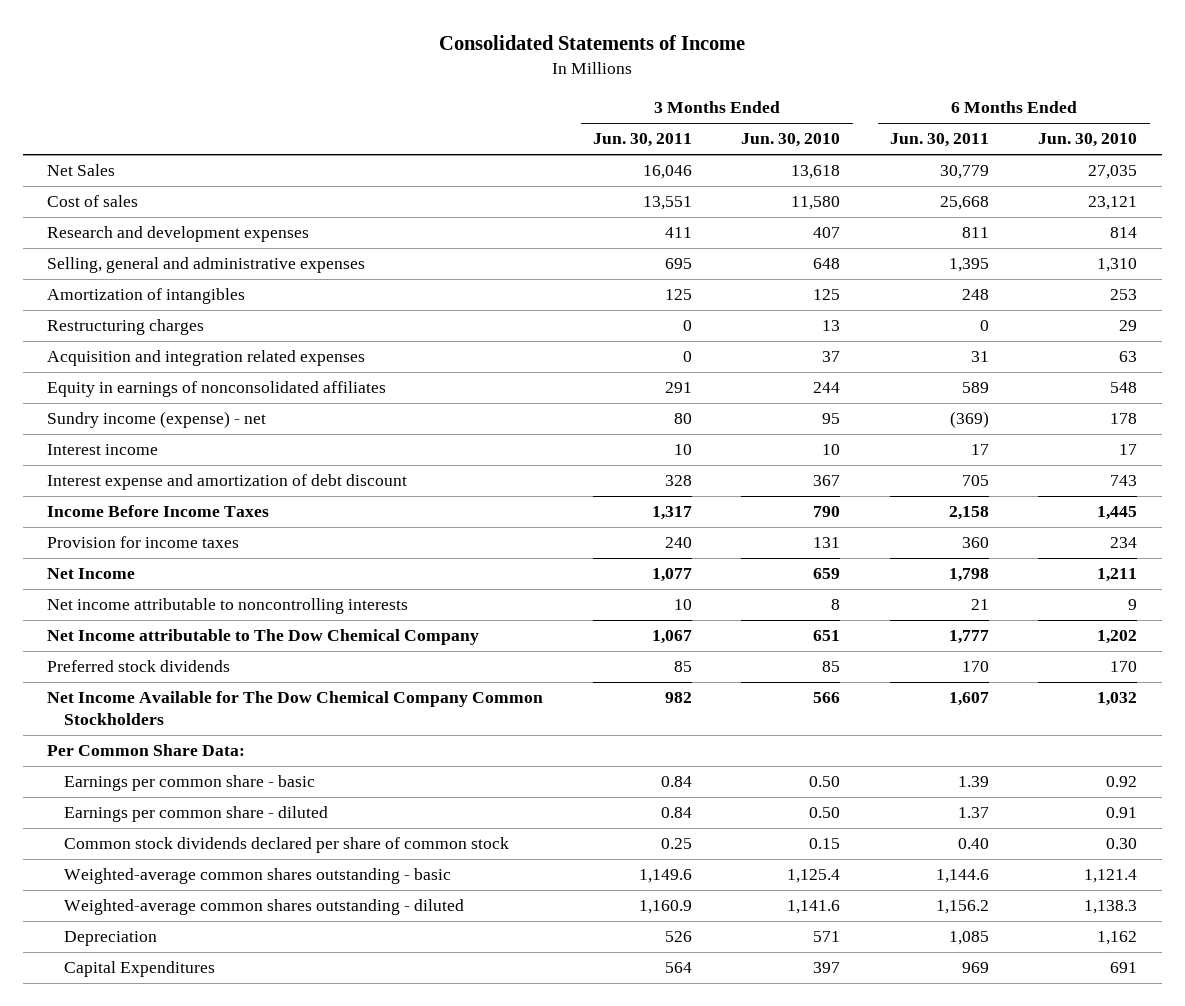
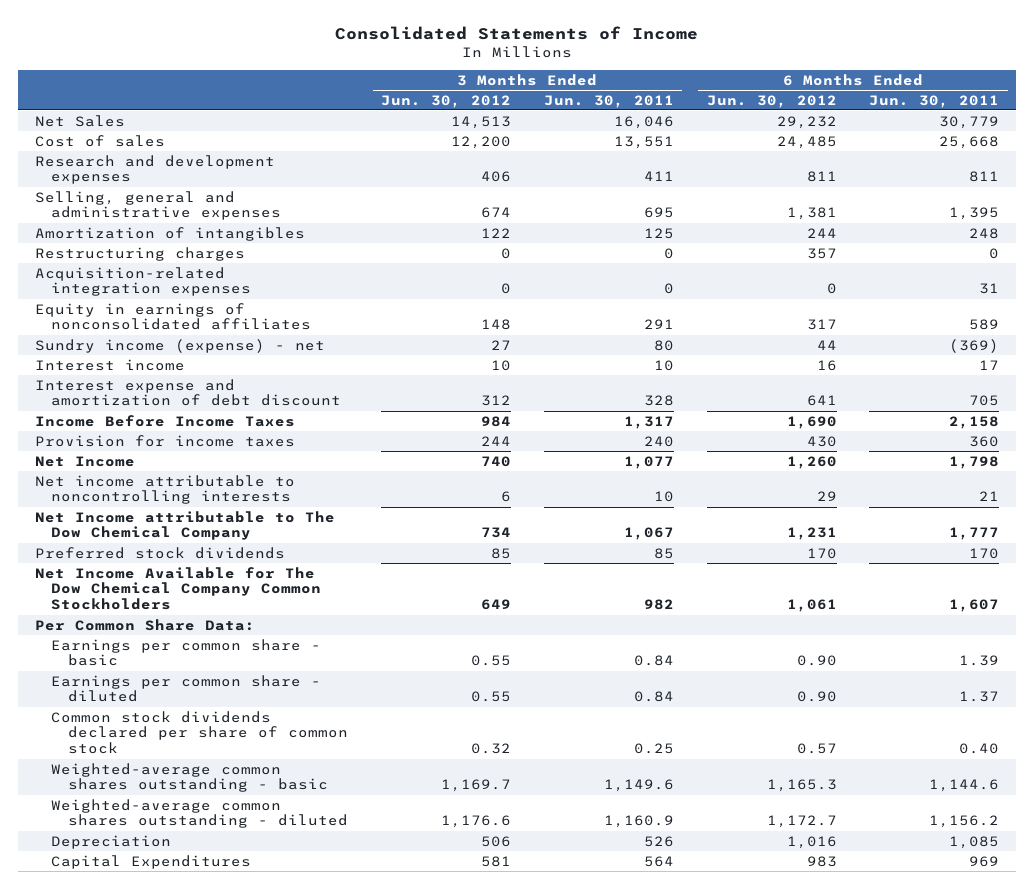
- | 3 Months Ended Jun. 30, 2011 | 3 Months Ended Jun. 30, 2010 | 6 Months Ended Jun. 30, 2011 | 6 Months Ended Jun. 30, 2010
+ | 3 Months Ended Jun. 30, 2012 | 3 Months Ended Jun. 30, 2011 | 6 Months Ended Jun. 30, 2012 | 6 Months Ended Jun. 30, 2011
- Acquisition and integration related expenses | 0 | 37 | 31 | 63
+ Acquisition-related integration expenses | 0 | 0 | 0 | 31

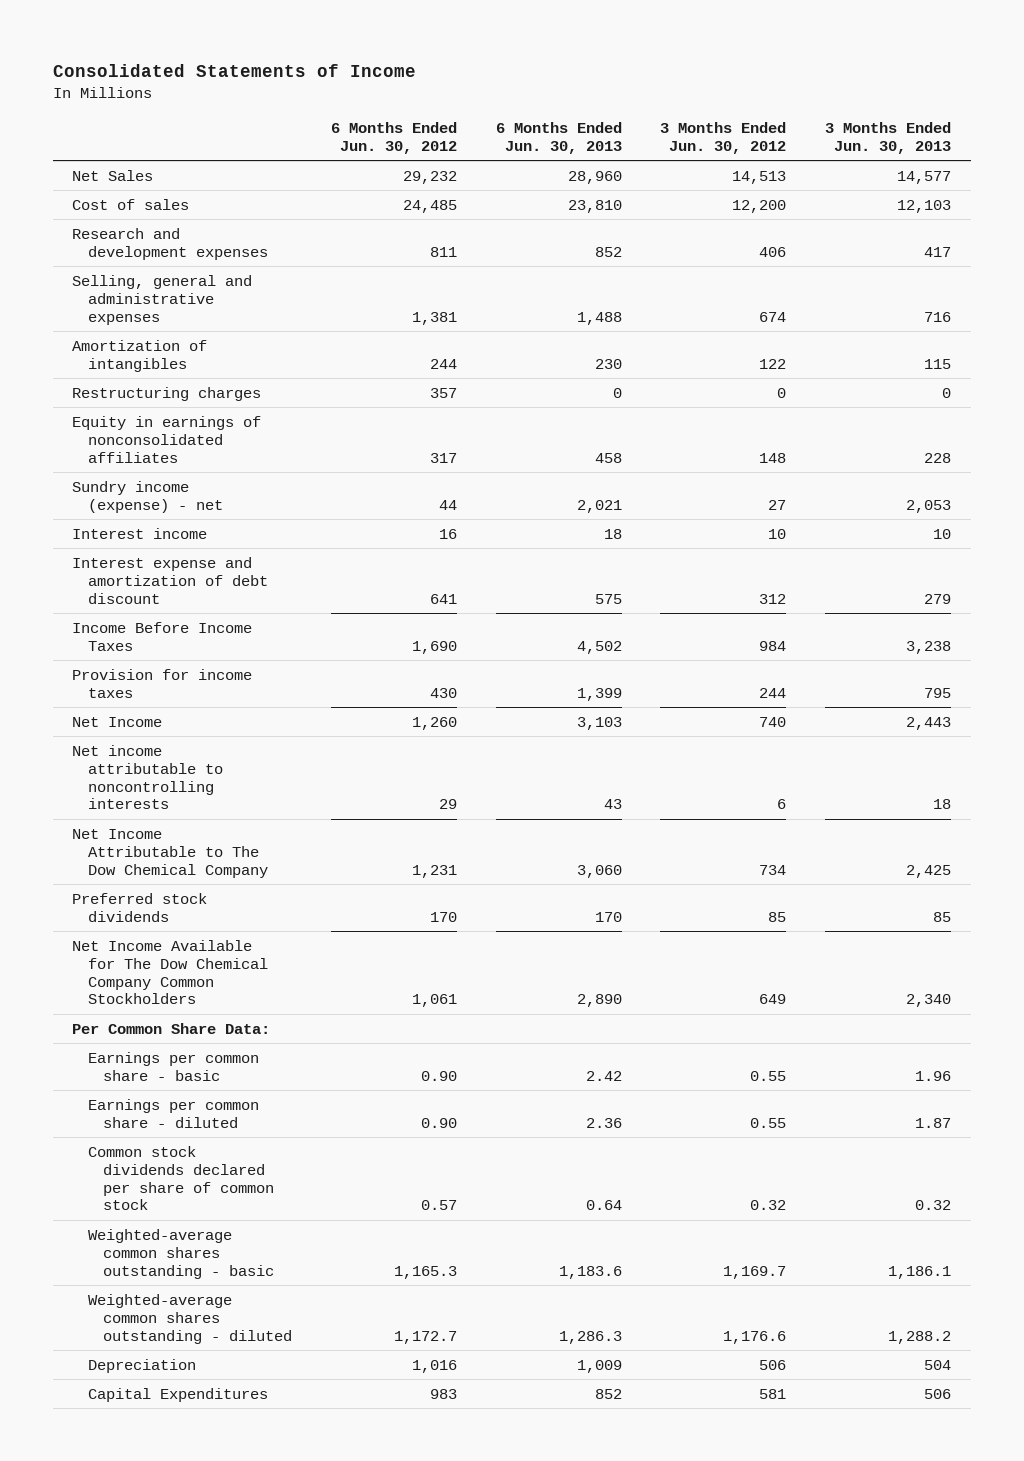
- | 3 Months Ended Jun. 30, 2012 | 3 Months Ended Jun. 30, 2011 | 6 Months Ended Jun. 30, 2012 | 6 Months Ended Jun. 30, 2011
+ | 6 Months Ended Jun. 30, 2012 | 6 Months Ended Jun. 30, 2013 | 3 Months Ended Jun. 30, 2012 | 3 Months Ended Jun. 30, 2013
- Acquisition-related integration expenses | 0 | 0 | 0 | 31
- Net Income attributable to The Dow Chemical Company | 734 | 1,067 | 1,231 | 1,777
+ Net Income Attributable to The Dow Chemical Company | 1,231 | 3,060 | 734 | 2,425

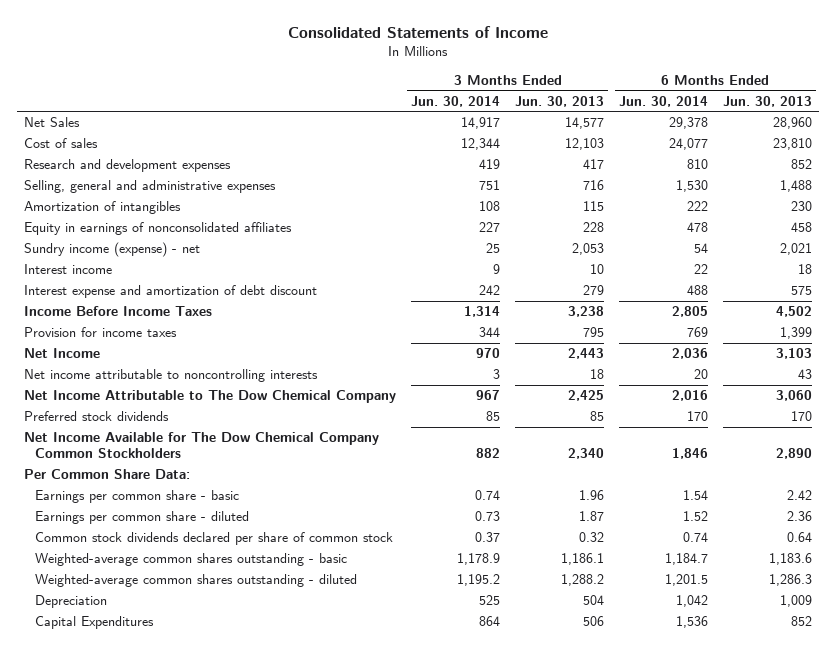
- | 6 Months Ended Jun. 30, 2012 | 6 Months Ended Jun. 30, 2013 | 3 Months Ended Jun. 30, 2012 | 3 Months Ended Jun. 30, 2013
+ | 3 Months Ended Jun. 30, 2014 | 3 Months Ended Jun. 30, 2013 | 6 Months Ended Jun. 30, 2014 | 6 Months Ended Jun. 30, 2013
- Restructuring charges | 357 | 0 | 0 | 0

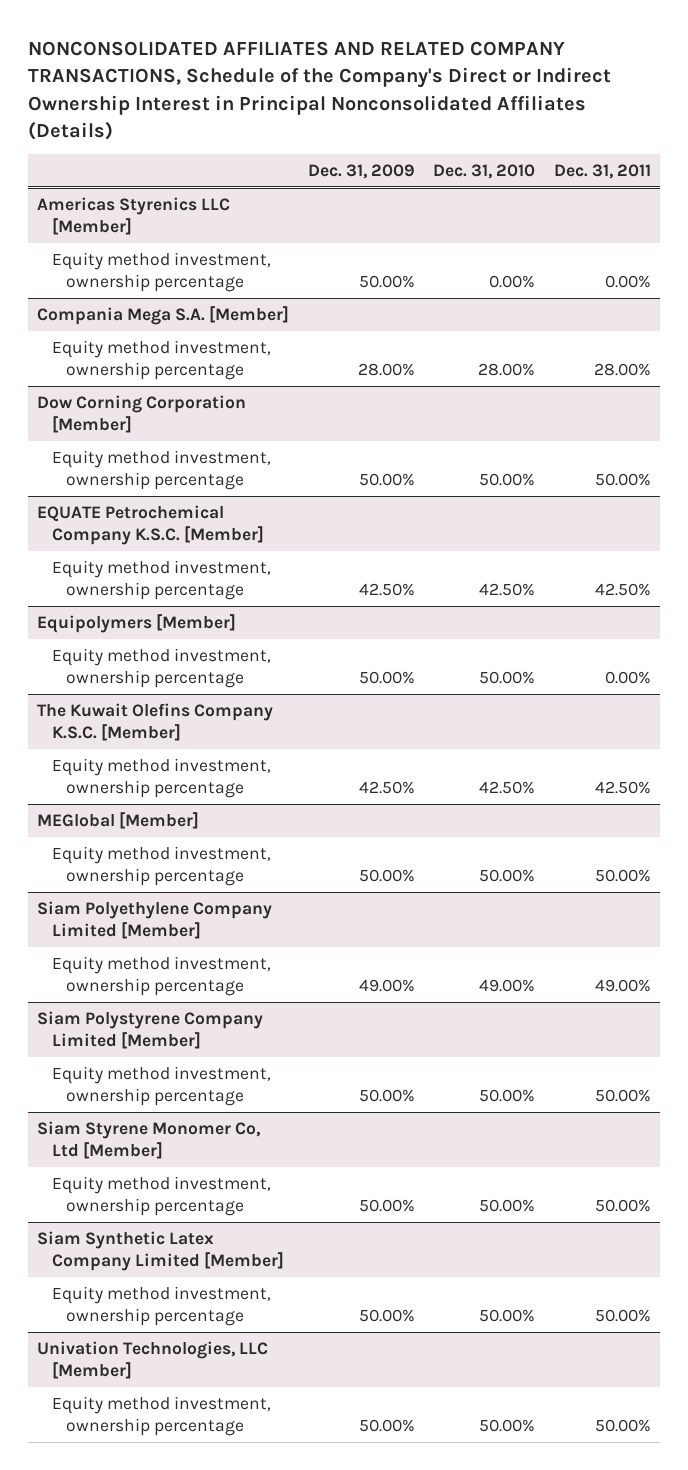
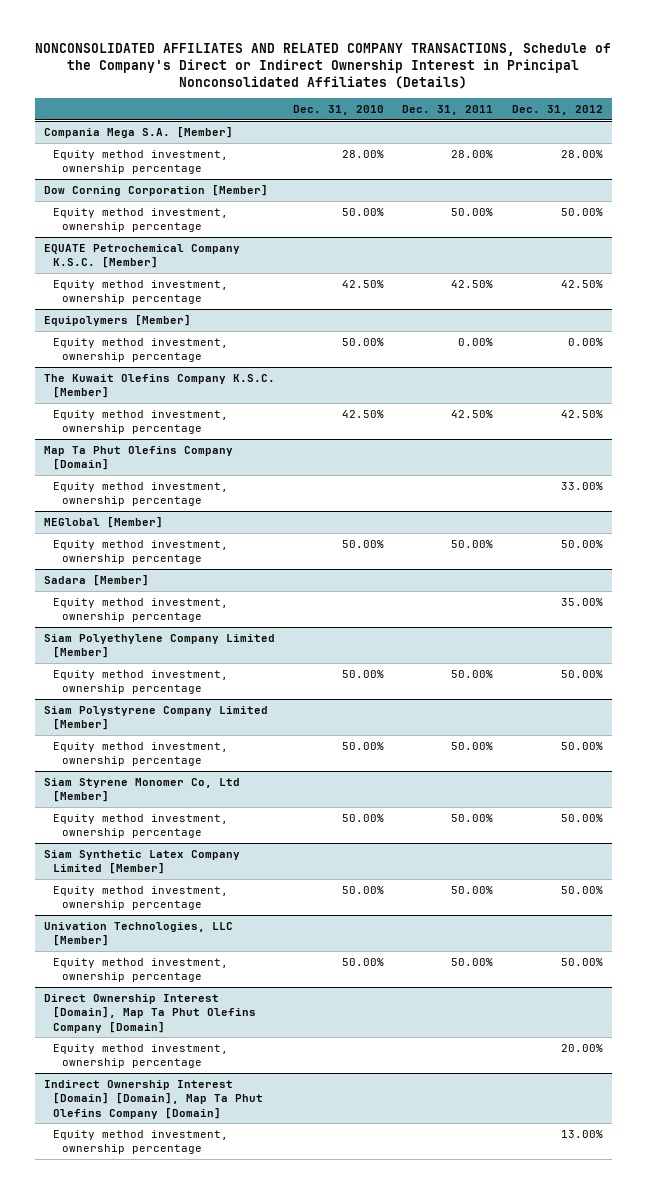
- | Dec. 31, 2009 | Dec. 31, 2010 | Dec. 31, 2011
+ | Dec. 31, 2010 | Dec. 31, 2011 | Dec. 31, 2012
- Americas Styrenics LLC [Member]
- Equity method investment, ownership percentage | 50.00% | 0.00% | 0.00%
+ Map Ta Phut Olefins Company [Domain]
+ Equity method investment, ownership percentage | | | 33.00%
+ Sadara [Member]
+ Equity method investment, ownership percentage | | | 35.00%
@ Siam Polyethylene Company Limited [Member]
- Equity method investment, ownership percentage | 49.00% | 49.00% | 49.00%
+ Equity method investment, ownership percentage | 50.00% | 50.00% | 50.00%
+ Direct Ownership Interest [Domain], Map Ta Phut Olefins Company [Domain]
+ Equity method investment, ownership percentage | | | 20.00%
+ Indirect Ownership Interest [Domain] [Domain], Map Ta Phut Olefins Company [Domain]
+ Equity method investment, ownership percentage | | | 13.00%

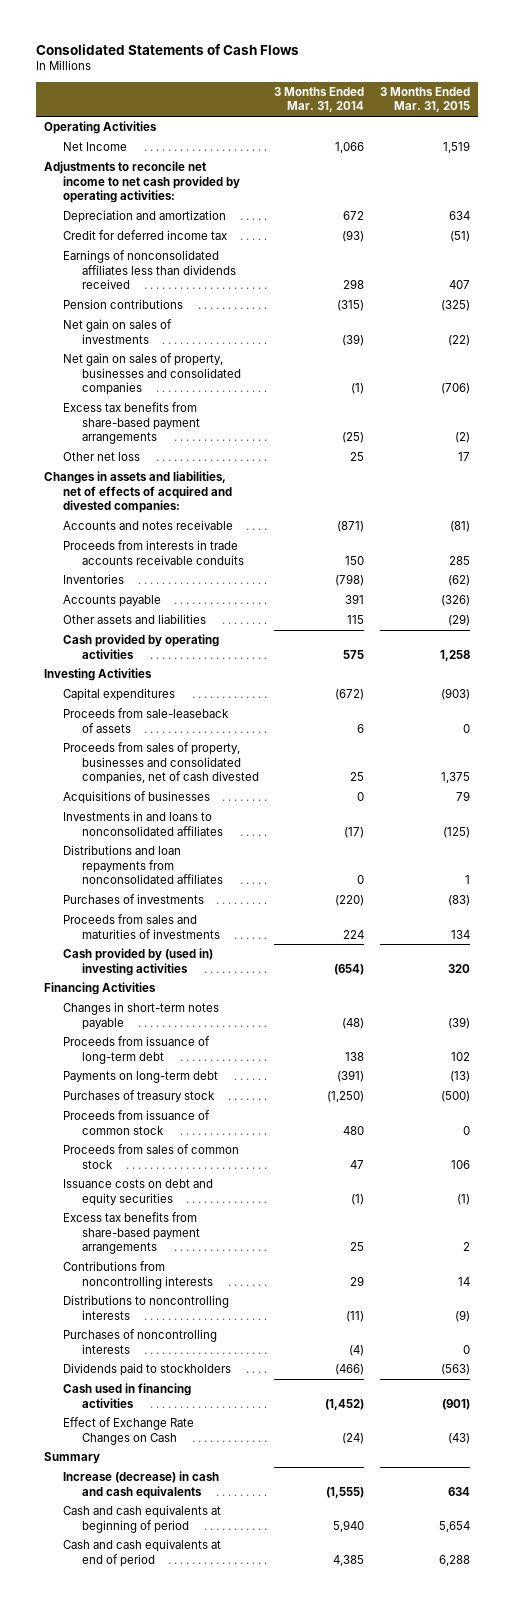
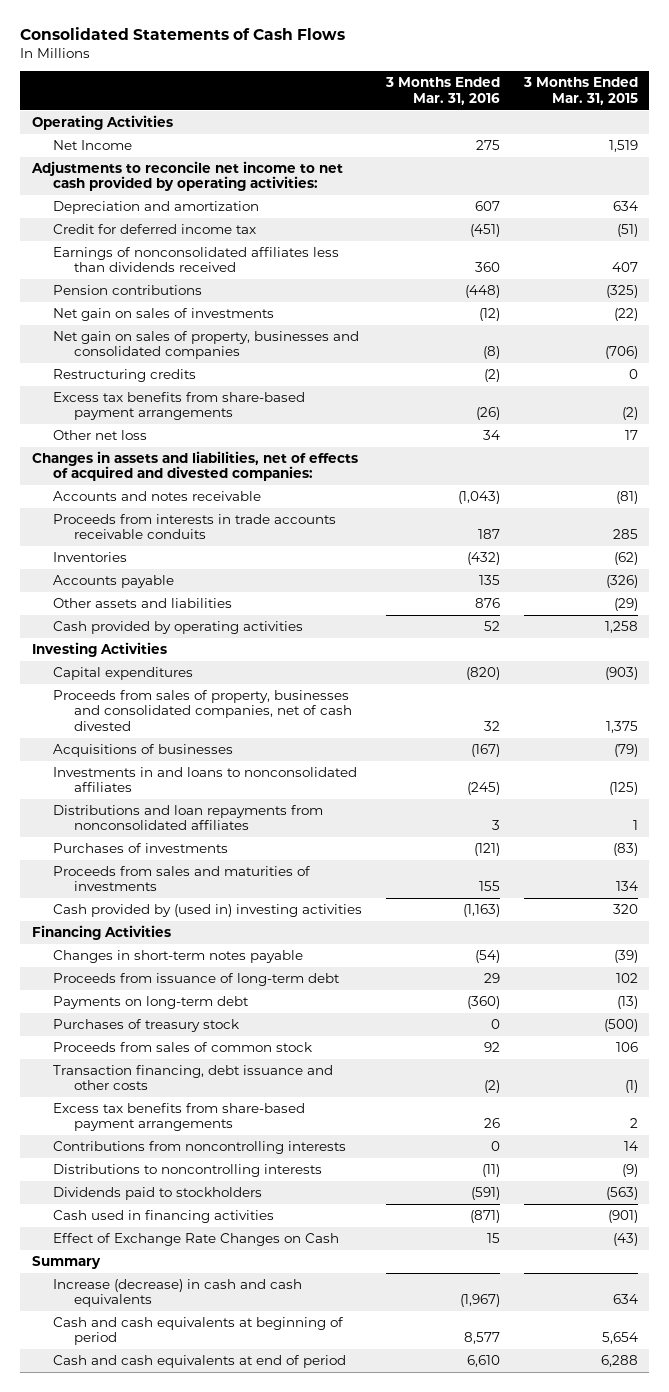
- | 3 Months Ended Mar. 31, 2014 | 3 Months Ended Mar. 31, 2015
+ | 3 Months Ended Mar. 31, 2016 | 3 Months Ended Mar. 31, 2015
+ Restructuring credits | (2) | 0
- Proceeds from sale-leaseback of assets | 6 | 0
- Acquisitions of businesses | 0 | 79
+ Acquisitions of businesses | (167) | (79)
- Proceeds from issuance of common stock | 480 | 0
- Issuance costs on debt and equity securities | (1) | (1)
+ Transaction financing, debt issuance and other costs | (2) | (1)
- Purchases of noncontrolling interests | (4) | 0

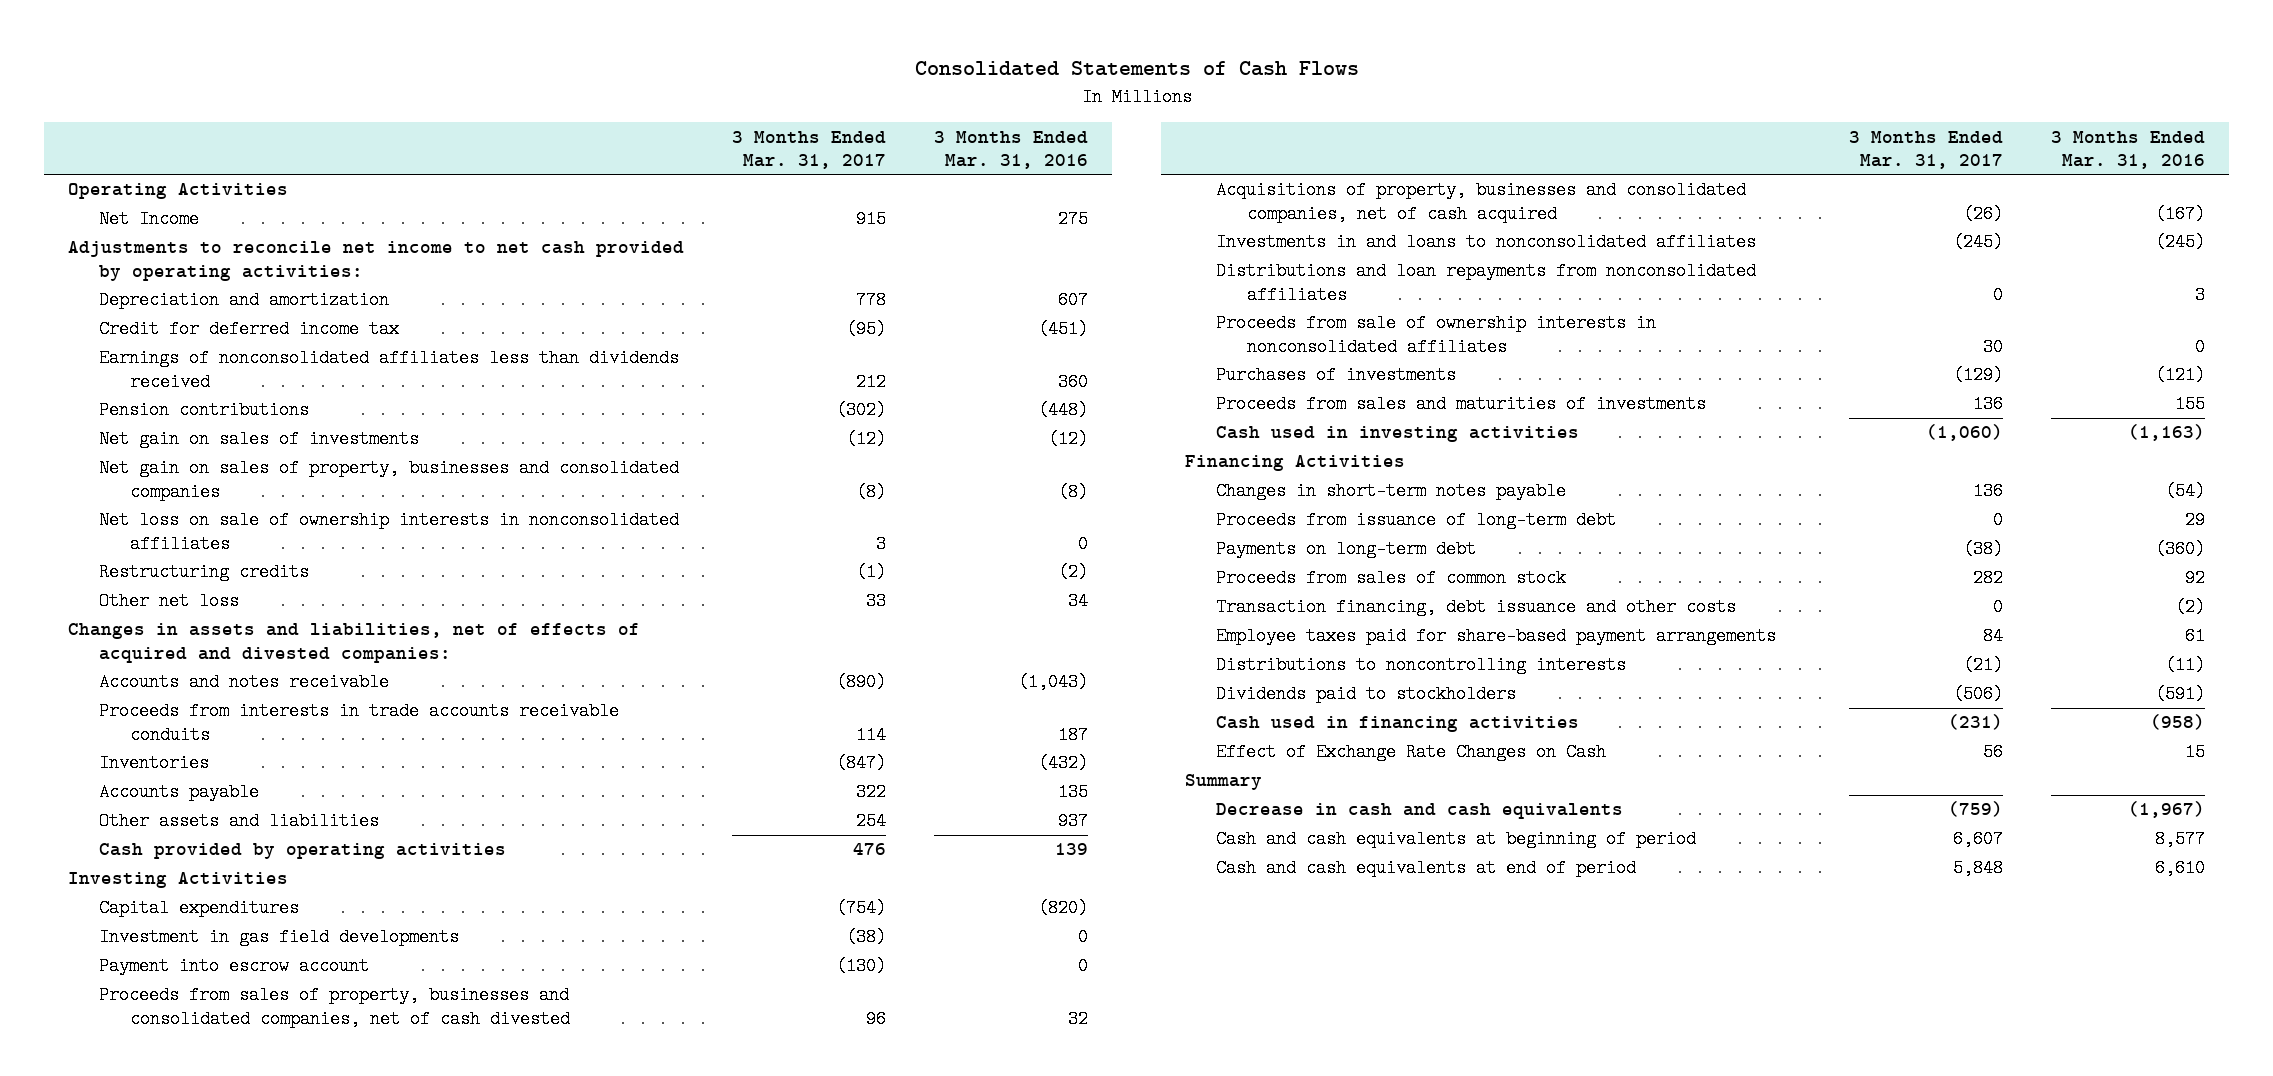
- | 3 Months Ended Mar. 31, 2016 | 3 Months Ended Mar. 31, 2015
+ | 3 Months Ended Mar. 31, 2017 | 3 Months Ended Mar. 31, 2016
+ Net loss on sale of ownership interests in nonconsolidated affiliates | 3 | 0
- Excess tax benefits from share-based payment arrangements | (26) | (2)
- Other assets and liabilities | 876 | (29)
- Cash provided by operating activities | 52 | 1,258
+ Other assets and liabilities | 254 | 937
+ Cash provided by operating activities | 476 | 139
+ Investment in gas field developments | (38) | 0
+ Payment into escrow account | (130) | 0
- Acquisitions of businesses | (167) | (79)
+ Acquisitions of property, businesses and consolidated companies, net of cash acquired | (26) | (167)
+ Proceeds from sale of ownership interests in nonconsolidated affiliates | 30 | 0
- Cash provided by (used in) investing activities | (1,163) | 320
+ Cash used in investing activities | (1,060) | (1,163)
- Purchases of treasury stock | 0 | (500)
- Excess tax benefits from share-based payment arrangements | 26 | 2
- Contributions from noncontrolling interests | 0 | 14
+ Employee taxes paid for share-based payment arrangements | 84 | 61
- Cash used in financing activities | (871) | (901)
+ Cash used in financing activities | (231) | (958)
- Increase (decrease) in cash and cash equivalents | (1,967) | 634
+ Decrease in cash and cash equivalents | (759) | (1,967)

